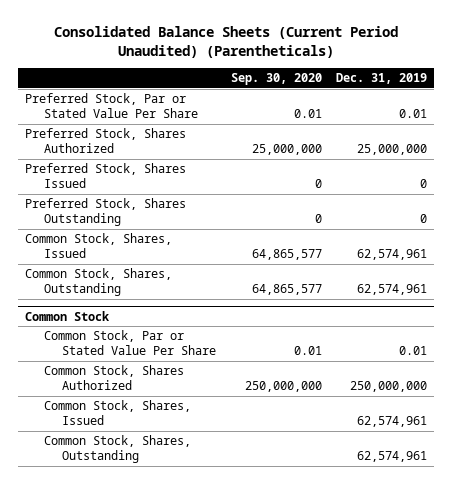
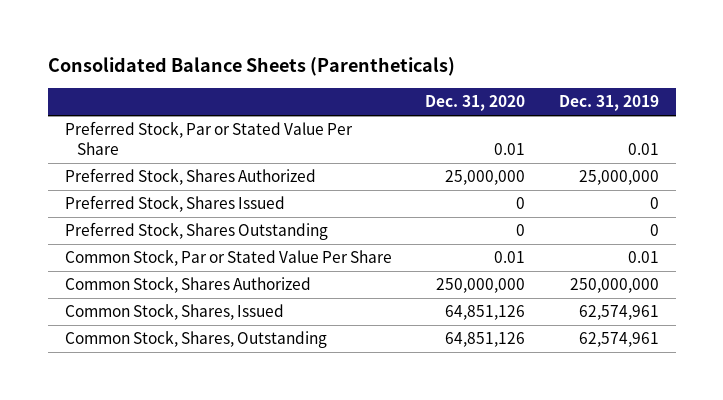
- Consolidated Balance Sheets (Current Period Unaudited) (Parentheticals)
+ Consolidated Balance Sheets (Parentheticals)
- | Sep. 30, 2020 | Dec. 31, 2019
+ | Dec. 31, 2020 | Dec. 31, 2019
- Common Stock, Shares, Issued | 64,865,577 | 62,574,961
- Common Stock, Shares, Outstanding | 64,865,577 | 62,574,961
- Common Stock

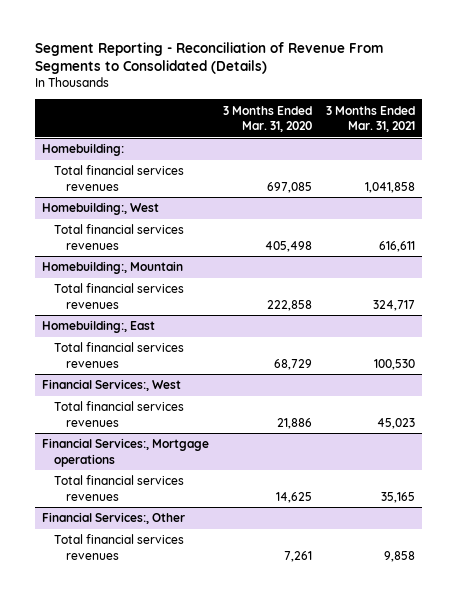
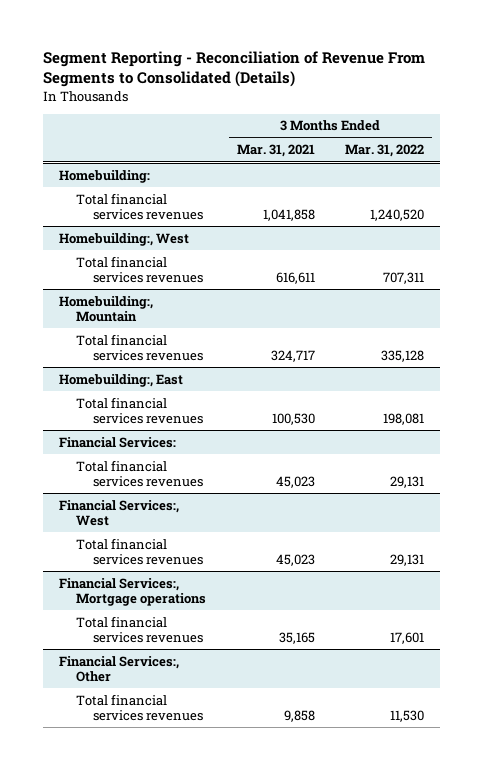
- | 3 Months Ended Mar. 31, 2020 | 3 Months Ended Mar. 31, 2021
+ | 3 Months Ended Mar. 31, 2021 | 3 Months Ended Mar. 31, 2022
+ Financial Services:
+ Total financial services revenues | 45,023 | 29,131

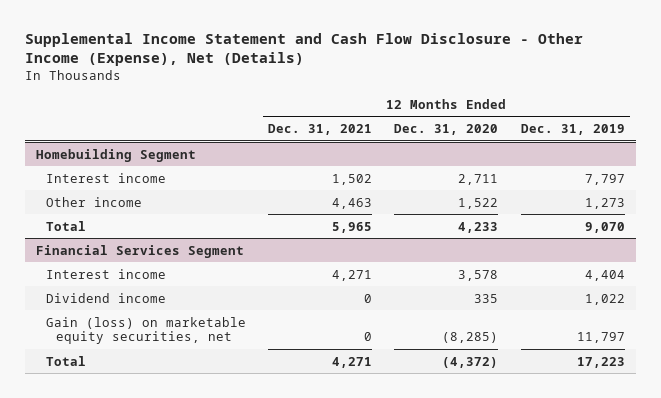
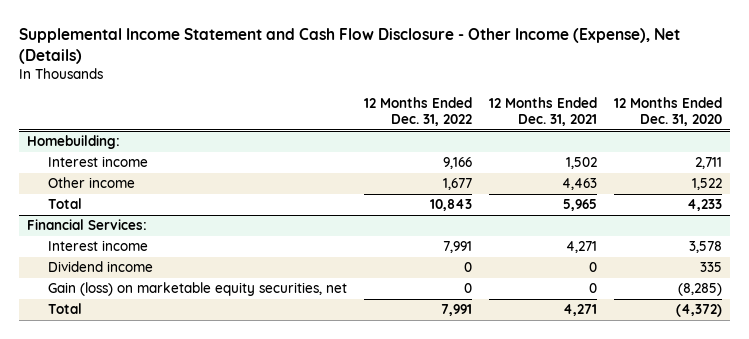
- | 12 Months Ended Dec. 31, 2021 | 12 Months Ended Dec. 31, 2020 | 12 Months Ended Dec. 31, 2019
+ | 12 Months Ended Dec. 31, 2022 | 12 Months Ended Dec. 31, 2021 | 12 Months Ended Dec. 31, 2020
- Homebuilding Segment
+ Homebuilding:
- Financial Services Segment
+ Financial Services:

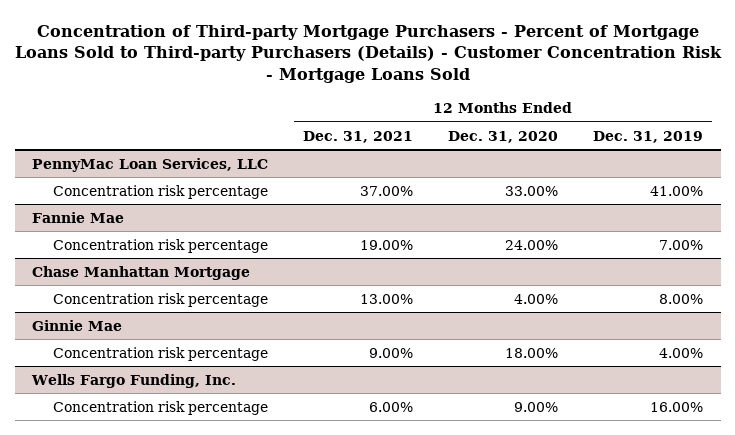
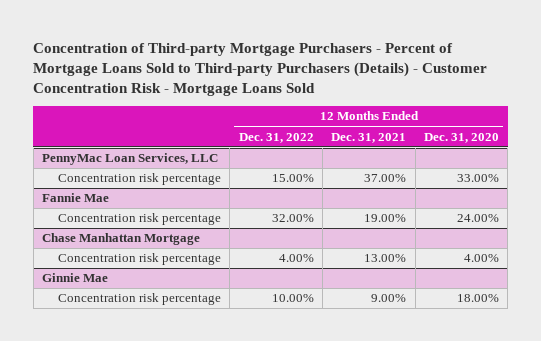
- | 12 Months Ended Dec. 31, 2021 | 12 Months Ended Dec. 31, 2020 | 12 Months Ended Dec. 31, 2019
+ | 12 Months Ended Dec. 31, 2022 | 12 Months Ended Dec. 31, 2021 | 12 Months Ended Dec. 31, 2020
- Wells Fargo Funding, Inc.
- Concentration risk percentage | 6.00% | 9.00% | 16.00%

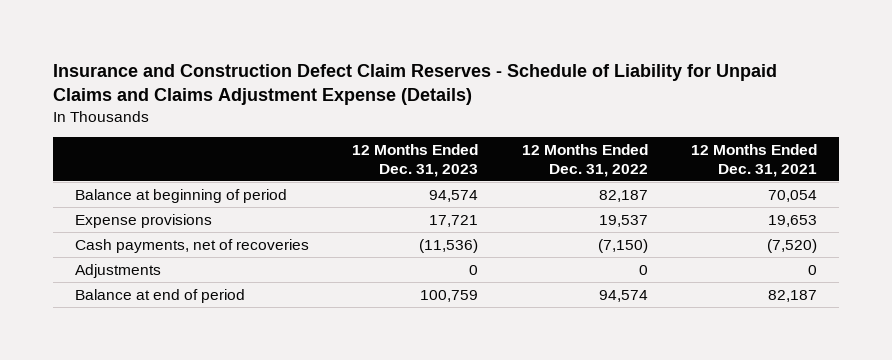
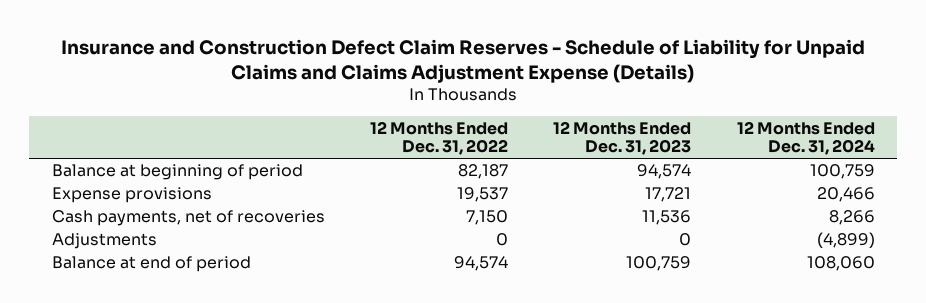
- | 12 Months Ended Dec. 31, 2023 | 12 Months Ended Dec. 31, 2022 | 12 Months Ended Dec. 31, 2021
+ | 12 Months Ended Dec. 31, 2022 | 12 Months Ended Dec. 31, 2023 | 12 Months Ended Dec. 31, 2024
- Cash payments, net of recoveries | (11,536) | (7,150) | (7,520)
+ Cash payments, net of recoveries | 7,150 | 11,536 | 8,266

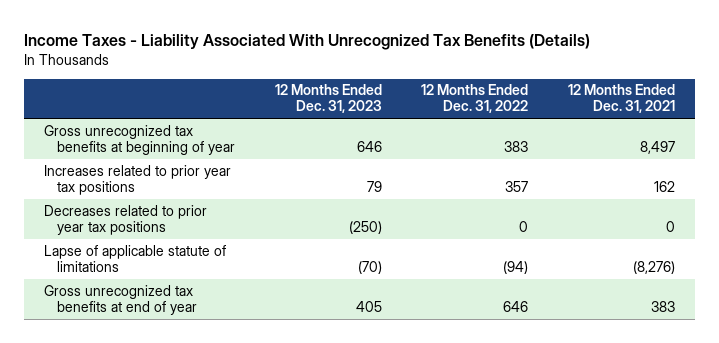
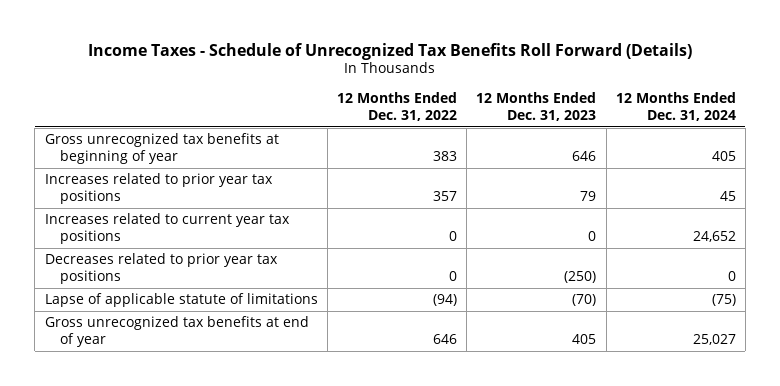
- Income Taxes - Liability Associated With Unrecognized Tax Benefits (Details)
+ Income Taxes - Schedule of Unrecognized Tax Benefits Roll Forward (Details)
- | 12 Months Ended Dec. 31, 2023 | 12 Months Ended Dec. 31, 2022 | 12 Months Ended Dec. 31, 2021
+ | 12 Months Ended Dec. 31, 2022 | 12 Months Ended Dec. 31, 2023 | 12 Months Ended Dec. 31, 2024
+ Increases related to current year tax positions | 0 | 0 | 24,652

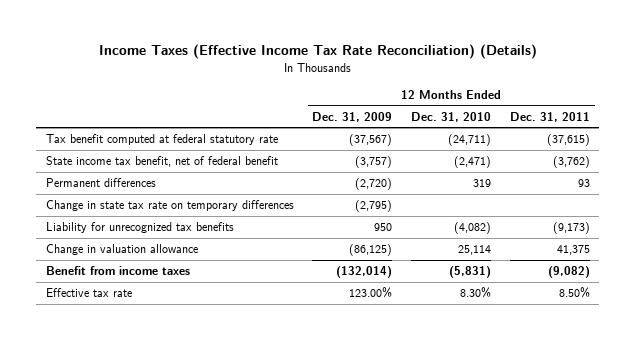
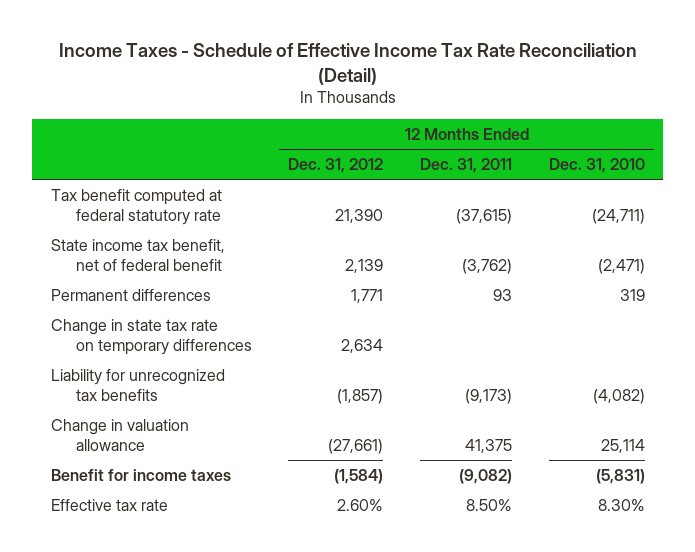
- Income Taxes (Effective Income Tax Rate Reconciliation) (Details)
+ Income Taxes - Schedule of Effective Income Tax Rate Reconciliation (Detail)
- | 12 Months Ended Dec. 31, 2009 | 12 Months Ended Dec. 31, 2010 | 12 Months Ended Dec. 31, 2011
+ | 12 Months Ended Dec. 31, 2012 | 12 Months Ended Dec. 31, 2011 | 12 Months Ended Dec. 31, 2010
- Benefit from income taxes | (132,014) | (5,831) | (9,082)
+ Benefit for income taxes | (1,584) | (9,082) | (5,831)

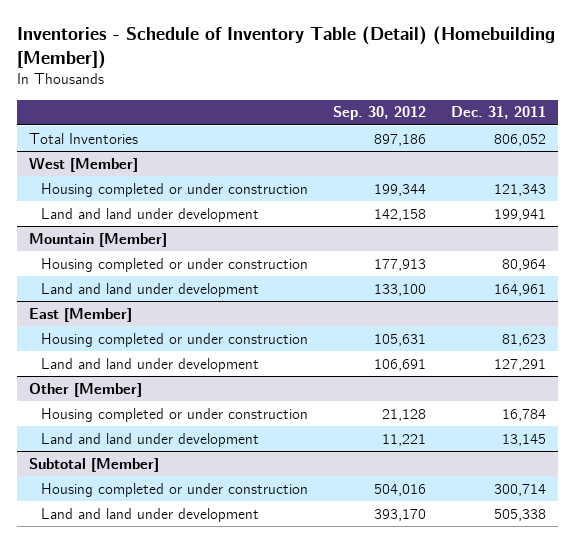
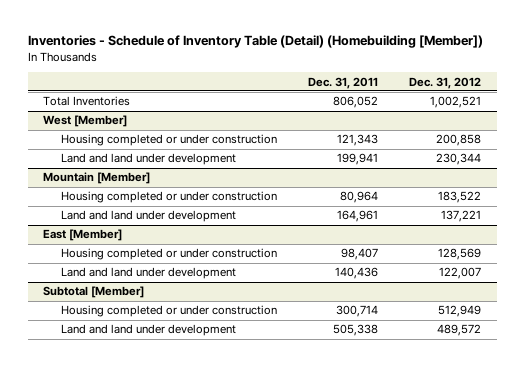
- | Sep. 30, 2012 | Dec. 31, 2011
+ | Dec. 31, 2011 | Dec. 31, 2012
@ East [Member]
- Housing completed or under construction | 105,631 | 81,623
- Land and land under development | 106,691 | 127,291
- Other [Member]
- Housing completed or under construction | 21,128 | 16,784
- Land and land under development | 11,221 | 13,145
@ East [Member]
+ Housing completed or under construction | 98,407 | 128,569
+ Land and land under development | 140,436 | 122,007

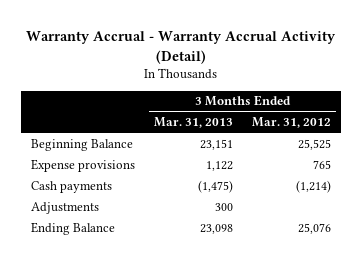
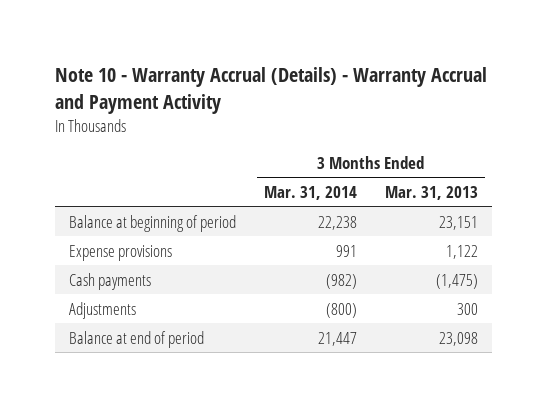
- Warranty Accrual - Warranty Accrual Activity (Detail)
+ Note 10 - Warranty Accrual (Details) - Warranty Accrual and Payment Activity
- | 3 Months Ended Mar. 31, 2013 | 3 Months Ended Mar. 31, 2012
+ | 3 Months Ended Mar. 31, 2014 | 3 Months Ended Mar. 31, 2013
- Beginning Balance | 23,151 | 25,525
+ Balance at beginning of period | 22,238 | 23,151
- Ending Balance | 23,098 | 25,076
+ Balance at end of period | 21,447 | 23,098

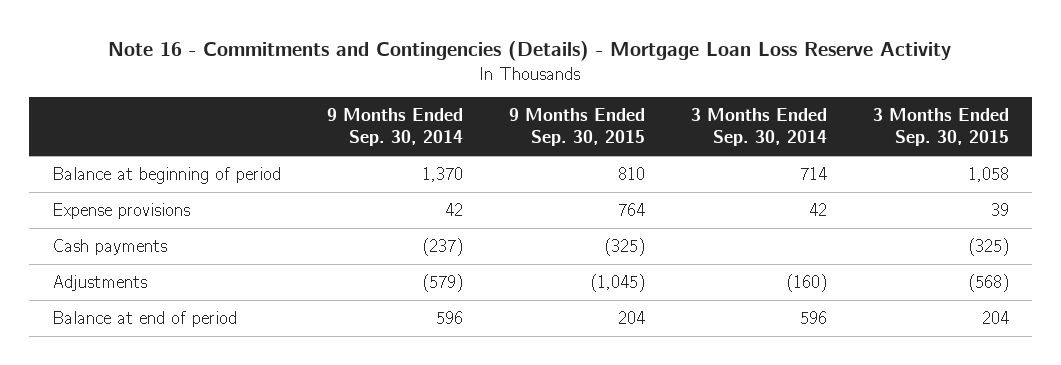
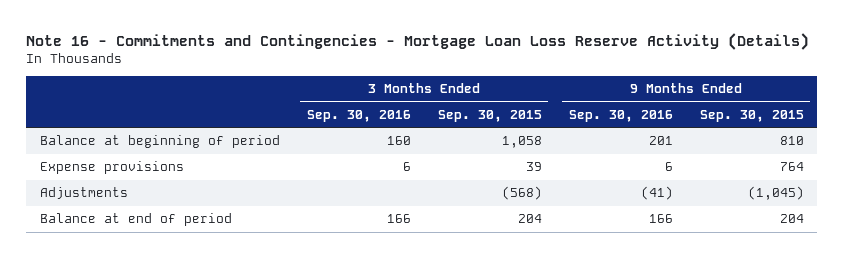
- Note 16 - Commitments and Contingencies (Details) - Mortgage Loan Loss Reserve Activity
+ Note 16 - Commitments and Contingencies - Mortgage Loan Loss Reserve Activity (Details)
- | 9 Months Ended Sep. 30, 2014 | 9 Months Ended Sep. 30, 2015 | 3 Months Ended Sep. 30, 2014 | 3 Months Ended Sep. 30, 2015
+ | 3 Months Ended Sep. 30, 2016 | 3 Months Ended Sep. 30, 2015 | 9 Months Ended Sep. 30, 2016 | 9 Months Ended Sep. 30, 2015
- Cash payments | (237) | (325) | | (325)

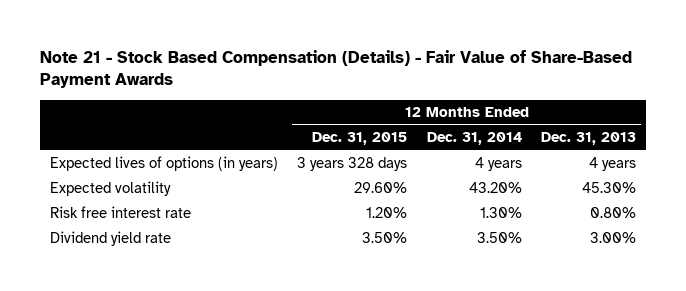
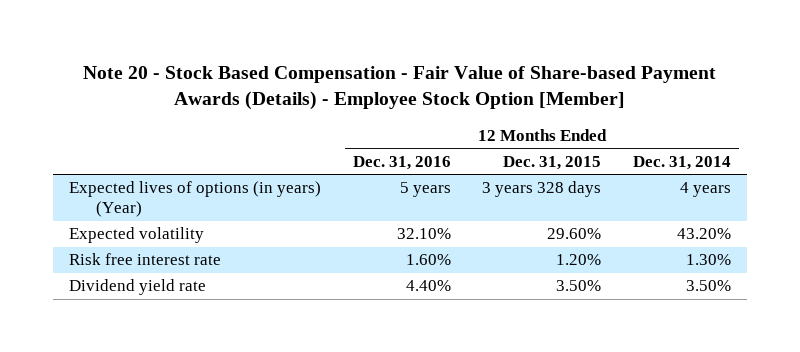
- Note 21 - Stock Based Compensation (Details) - Fair Value of Share-Based Payment Awards
+ Note 20 - Stock Based Compensation - Fair Value of Share-based Payment Awards (Details) - Employee Stock Option [Member]
- | 12 Months Ended Dec. 31, 2015 | 12 Months Ended Dec. 31, 2014 | 12 Months Ended Dec. 31, 2013
+ | 12 Months Ended Dec. 31, 2016 | 12 Months Ended Dec. 31, 2015 | 12 Months Ended Dec. 31, 2014
- Expected lives of options (in years) | 3 years 328 days | 4 years | 4 years
+ Expected lives of options (in years) (Year) | 5 years | 3 years 328 days | 4 years

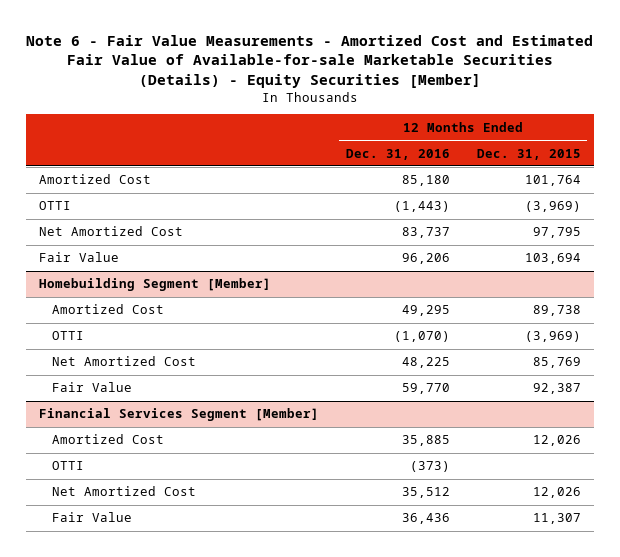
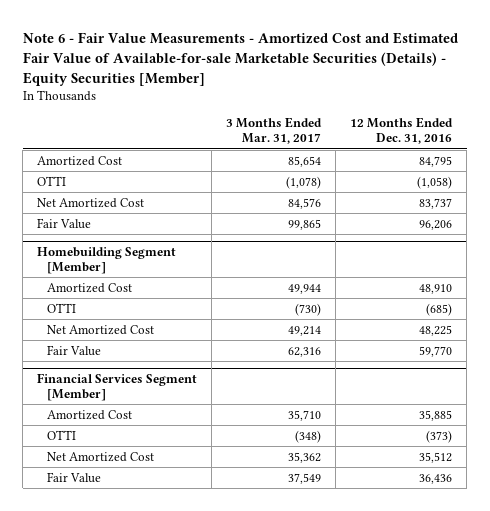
- | 12 Months Ended Dec. 31, 2016 | 12 Months Ended Dec. 31, 2015
+ | 3 Months Ended Mar. 31, 2017 | 12 Months Ended Dec. 31, 2016
- Amortized Cost | 85,180 | 101,764
- OTTI | (1,443) | (3,969)
+ Amortized Cost | 85,654 | 84,795
+ OTTI | (1,078) | (1,058)
@ Homebuilding Segment [Member]
- Amortized Cost | 49,295 | 89,738
- OTTI | (1,070) | (3,969)
+ Amortized Cost | 49,944 | 48,910
+ OTTI | (730) | (685)

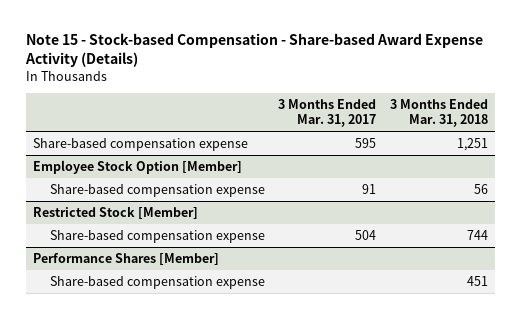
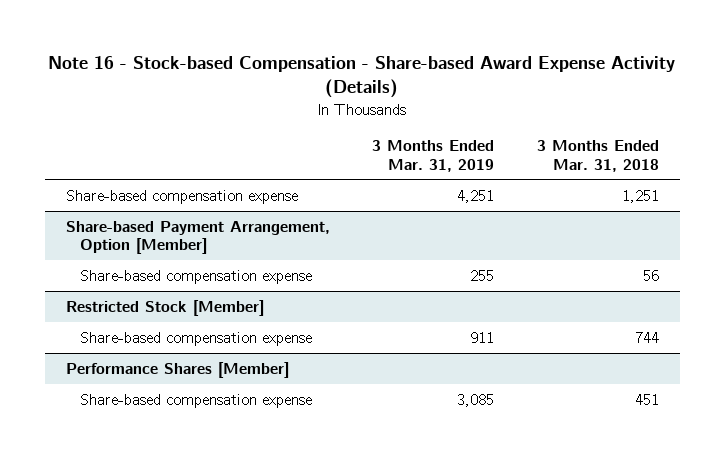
- Note 15 - Stock-based Compensation - Share-based Award Expense Activity (Details)
+ Note 16 - Stock-based Compensation - Share-based Award Expense Activity (Details)
- | 3 Months Ended Mar. 31, 2017 | 3 Months Ended Mar. 31, 2018
+ | 3 Months Ended Mar. 31, 2019 | 3 Months Ended Mar. 31, 2018
- Employee Stock Option [Member]
+ Share-based Payment Arrangement, Option [Member]

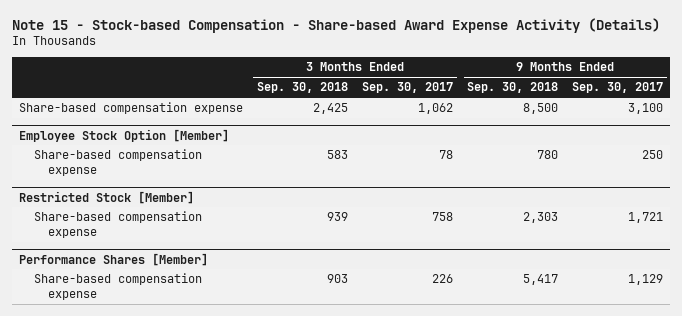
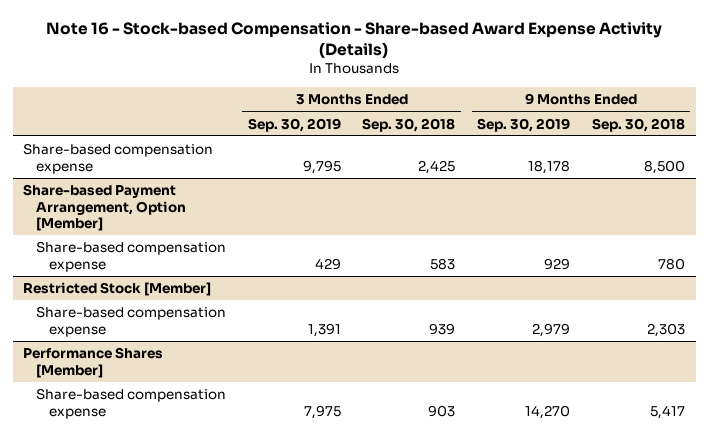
- Note 15 - Stock-based Compensation - Share-based Award Expense Activity (Details)
+ Note 16 - Stock-based Compensation - Share-based Award Expense Activity (Details)
- | 3 Months Ended Sep. 30, 2018 | 3 Months Ended Sep. 30, 2017 | 9 Months Ended Sep. 30, 2018 | 9 Months Ended Sep. 30, 2017
+ | 3 Months Ended Sep. 30, 2019 | 3 Months Ended Sep. 30, 2018 | 9 Months Ended Sep. 30, 2019 | 9 Months Ended Sep. 30, 2018
- Employee Stock Option [Member]
+ Share-based Payment Arrangement, Option [Member]

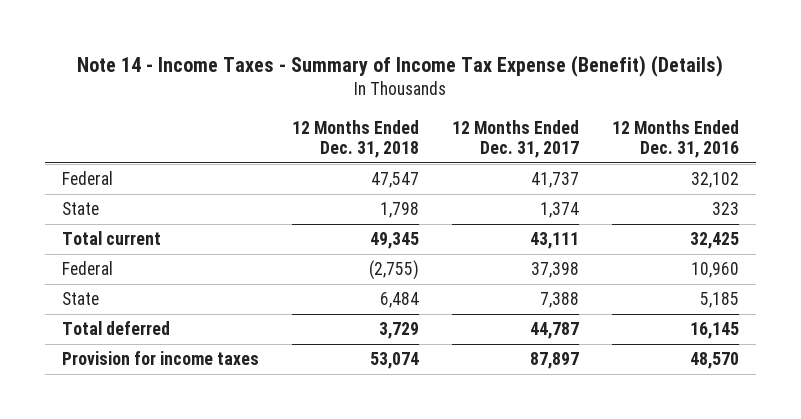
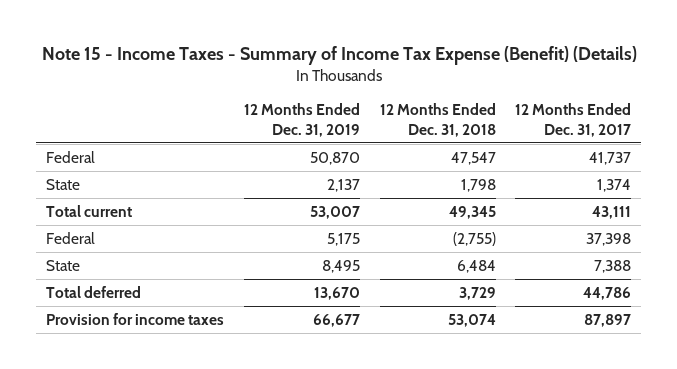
- Note 14 - Income Taxes - Summary of Income Tax Expense (Benefit) (Details)
+ Note 15 - Income Taxes - Summary of Income Tax Expense (Benefit) (Details)
- | 12 Months Ended Dec. 31, 2018 | 12 Months Ended Dec. 31, 2017 | 12 Months Ended Dec. 31, 2016
+ | 12 Months Ended Dec. 31, 2019 | 12 Months Ended Dec. 31, 2018 | 12 Months Ended Dec. 31, 2017
- Total deferred | 3,729 | 44,787 | 16,145
+ Total deferred | 13,670 | 3,729 | 44,786

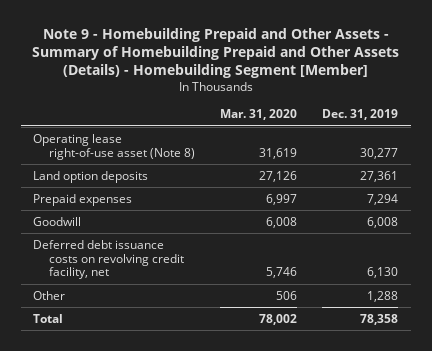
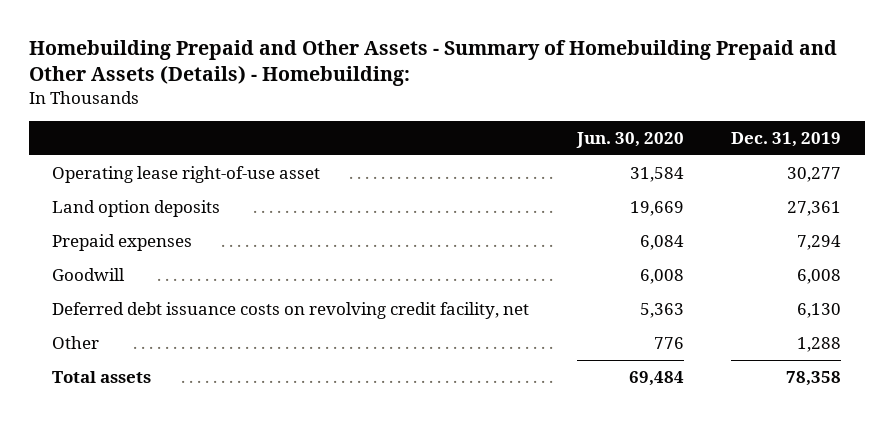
- Note 9 - Homebuilding Prepaid and Other Assets - Summary of Homebuilding Prepaid and Other Assets (Details) - Homebuilding Segment [Member]
+ Homebuilding Prepaid and Other Assets - Summary of Homebuilding Prepaid and Other Assets (Details) - Homebuilding:
- | Mar. 31, 2020 | Dec. 31, 2019
+ | Jun. 30, 2020 | Dec. 31, 2019
- Operating lease right-of-use asset (Note 8) | 31,619 | 30,277
+ Operating lease right-of-use asset | 31,584 | 30,277
- Total | 78,002 | 78,358
+ Total assets | 69,484 | 78,358

